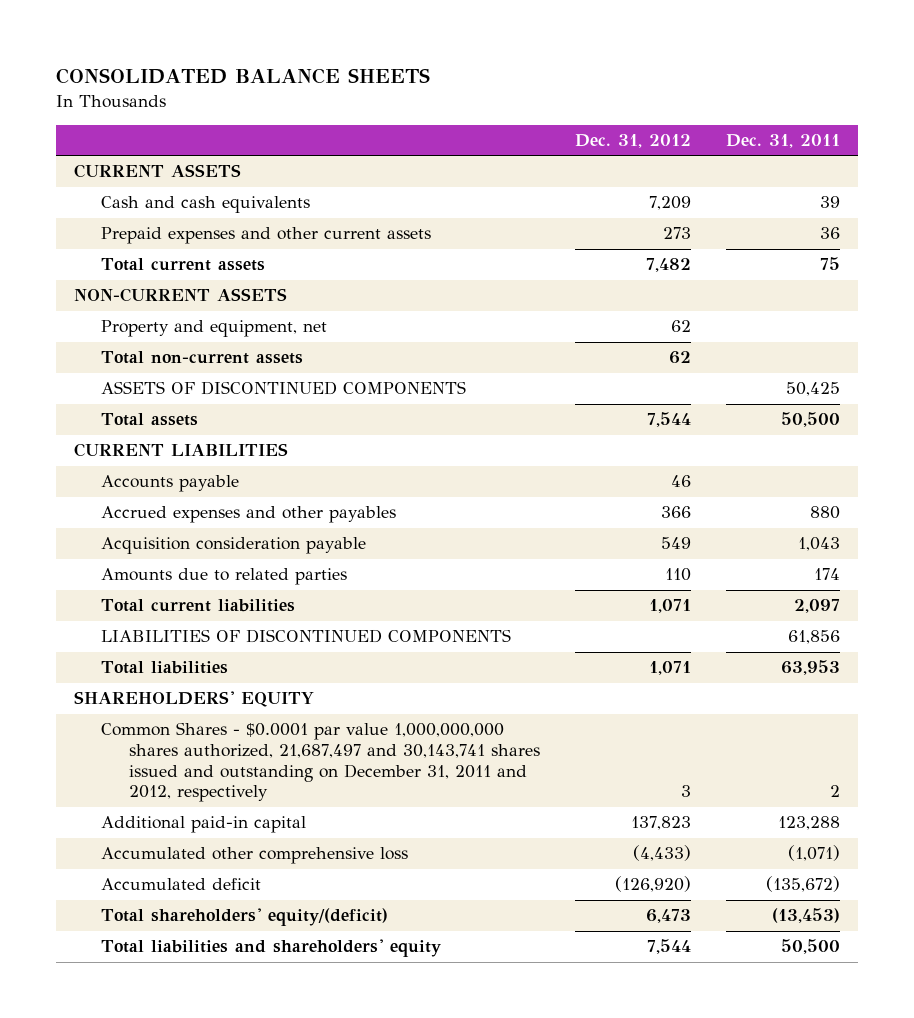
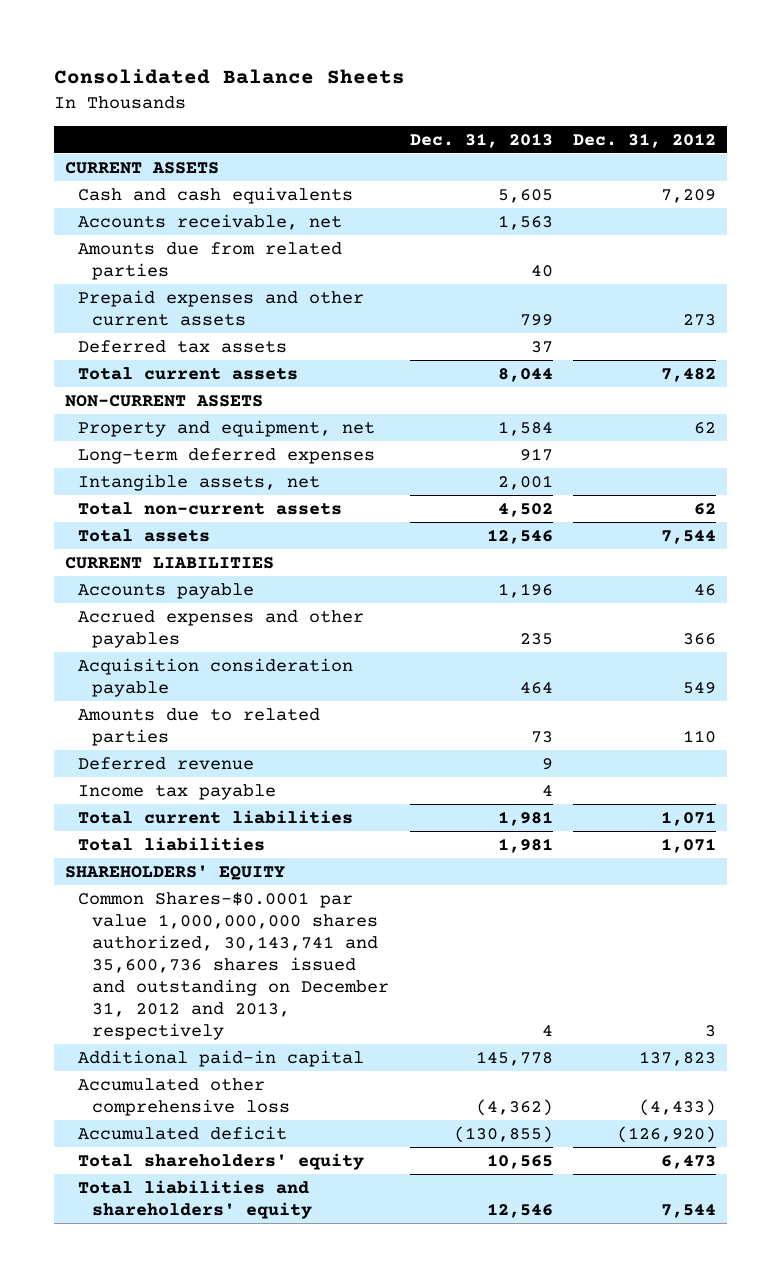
- CONSOLIDATED BALANCE SHEETS
+ Consolidated Balance Sheets
- | Dec. 31, 2012 | Dec. 31, 2011
+ | Dec. 31, 2013 | Dec. 31, 2012
+ Accounts receivable, net | 1,563 |
+ Amounts due from related parties | 40 |
+ Deferred tax assets | 37 |
+ Long-term deferred expenses | 917 |
+ Intangible assets, net | 2,001 |
- ASSETS OF DISCONTINUED COMPONENTS | | 50,425
+ Deferred revenue | 9 |
+ Income tax payable | 4 |
- LIABILITIES OF DISCONTINUED COMPONENTS | | 61,856
- Common Shares - $0.0001 par value 1,000,000,000 shares authorized, 21,687,497 and 30,143,741 shares issued and outstanding on December 31, 2011 and 2012, respectively | 3 | 2
+ Common Shares-$0.0001 par value 1,000,000,000 shares authorized, 30,143,741 and 35,600,736 shares issued and outstanding on December 31, 2012 and 2013, respectively | 4 | 3
- Total shareholders' equity/(deficit) | 6,473 | (13,453)
+ Total shareholders' equity | 10,565 | 6,473

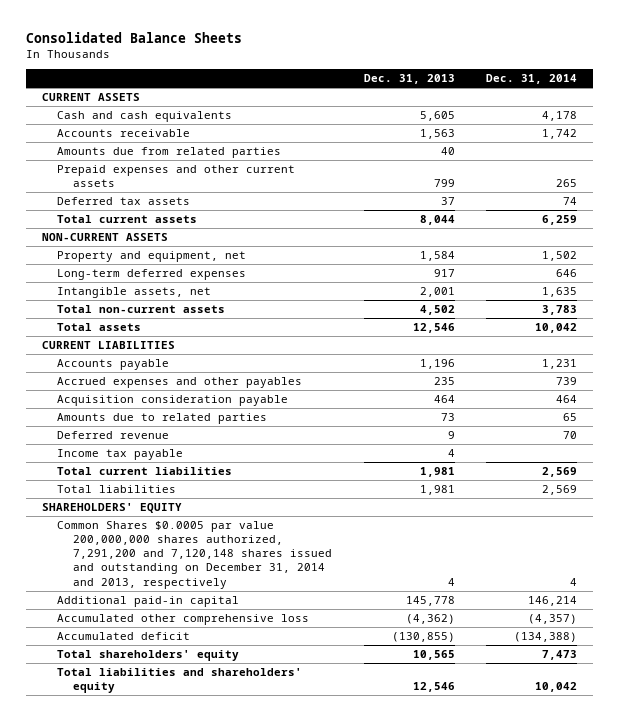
- | Dec. 31, 2013 | Dec. 31, 2012
+ | Dec. 31, 2013 | Dec. 31, 2014
- Accounts receivable, net | 1,563 |
+ Accounts receivable | 1,563 | 1,742
- Common Shares-$0.0001 par value 1,000,000,000 shares authorized, 30,143,741 and 35,600,736 shares issued and outstanding on December 31, 2012 and 2013, respectively | 4 | 3
+ Common Shares $0.0005 par value 200,000,000 shares authorized, 7,291,200 and 7,120,148 shares issued and outstanding on December 31, 2014 and 2013, respectively | 4 | 4

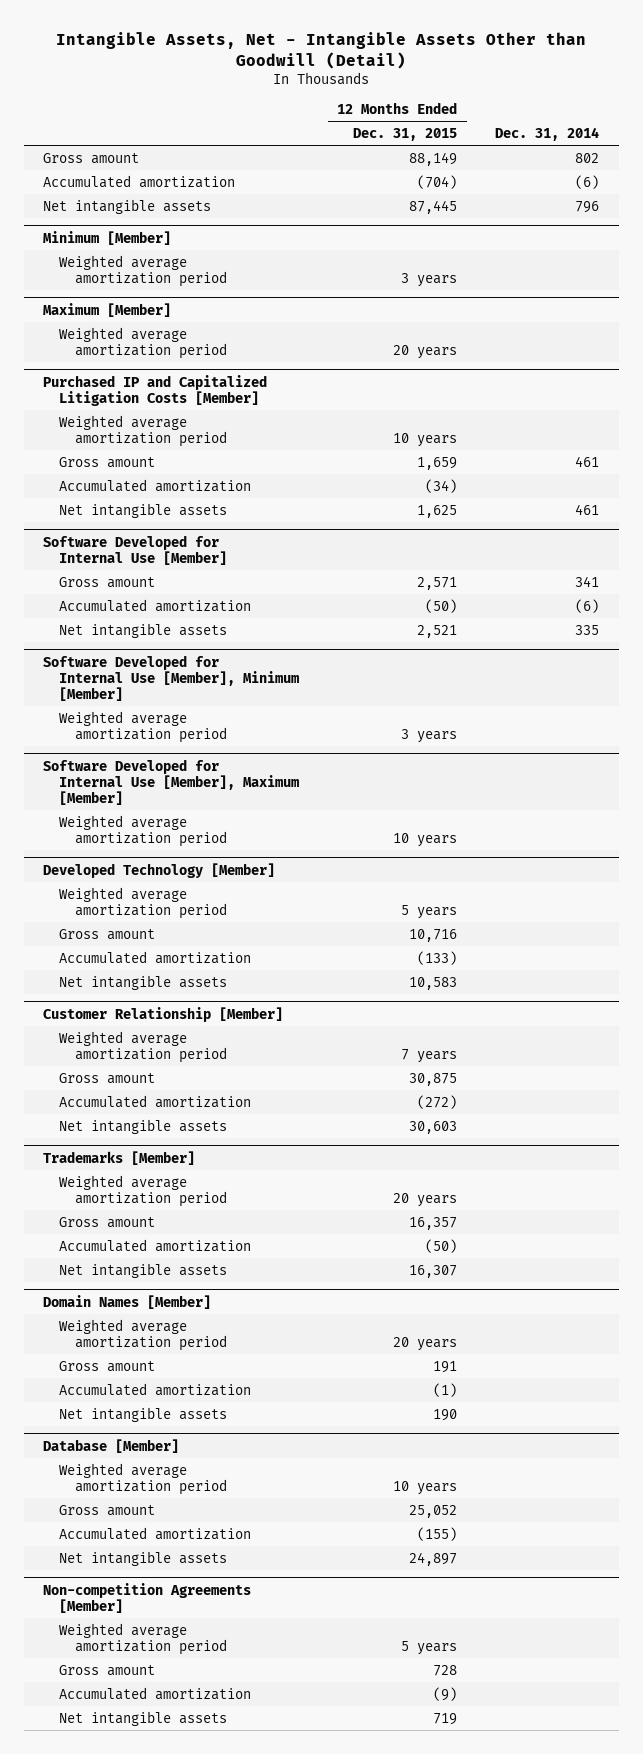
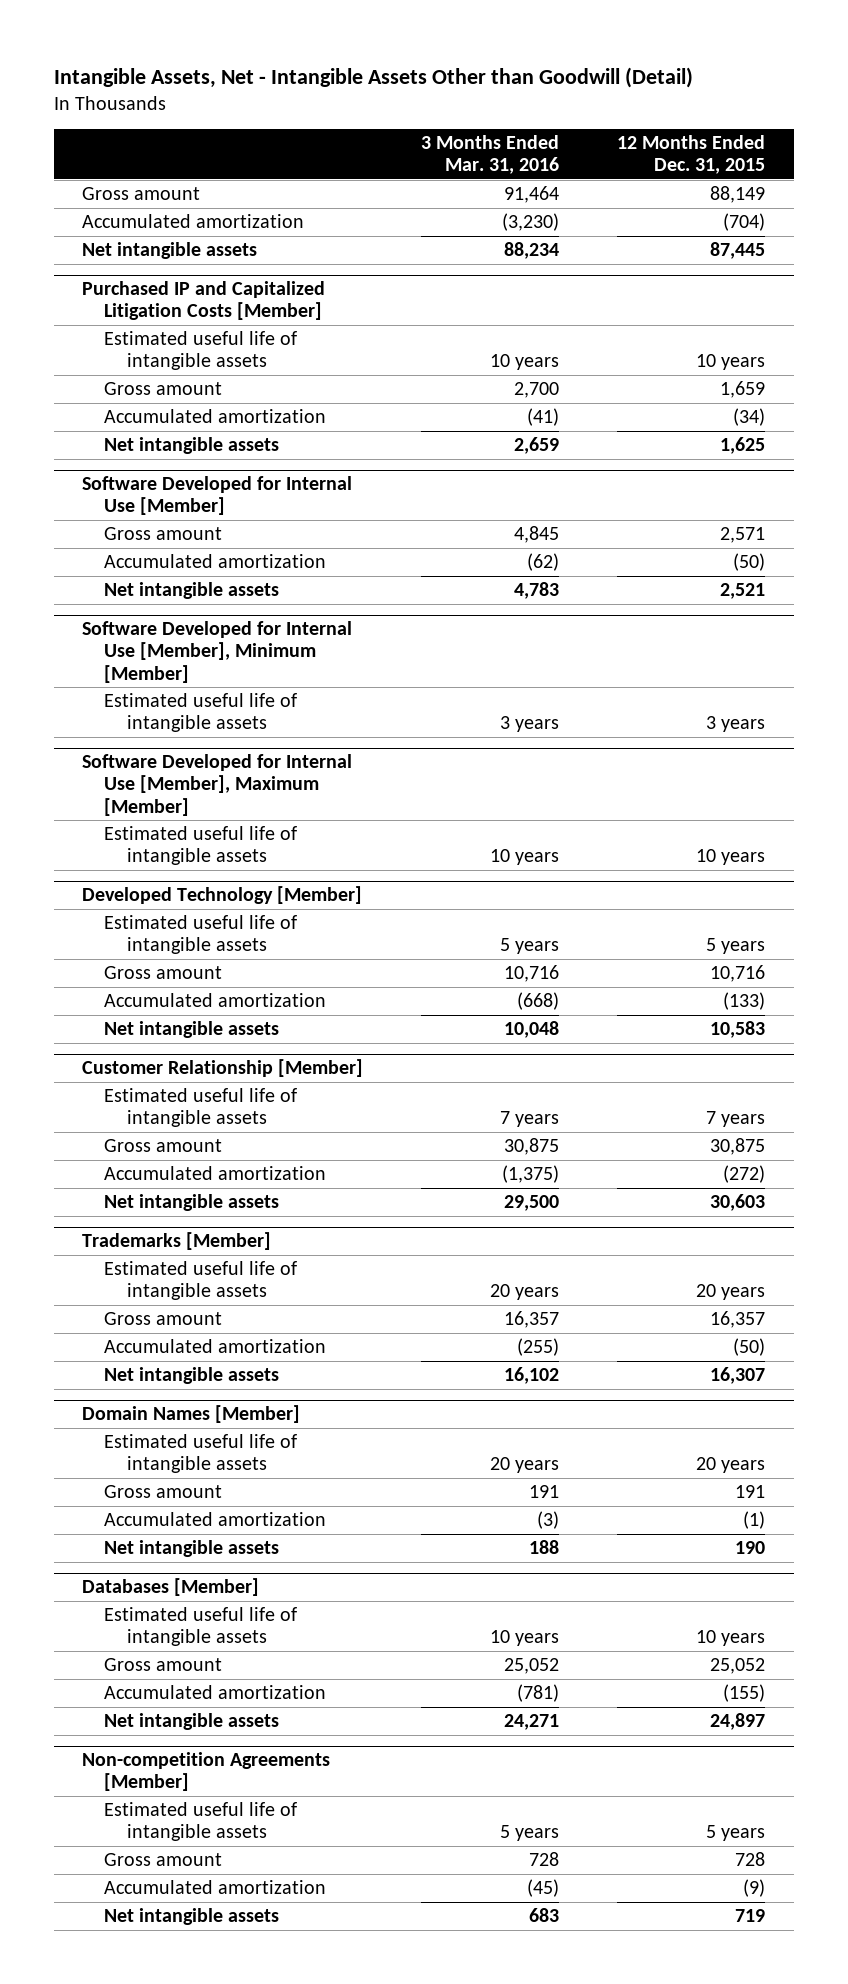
- | 12 Months Ended Dec. 31, 2015 | Dec. 31, 2014
+ | 3 Months Ended Mar. 31, 2016 | 12 Months Ended Dec. 31, 2015
- Minimum [Member]
- Weighted average amortization period | 3 years |
- Maximum [Member]
- Weighted average amortization period | 20 years |
@ Purchased IP and Capitalized Litigation Costs [Member]
- Weighted average amortization period | 10 years |
+ Estimated useful life of intangible assets | 10 years | 10 years
@ Software Developed for Internal Use [Member], Minimum [Member]
- Weighted average amortization period | 3 years |
+ Estimated useful life of intangible assets | 3 years | 3 years
@ Software Developed for Internal Use [Member], Maximum [Member]
- Weighted average amortization period | 10 years |
+ Estimated useful life of intangible assets | 10 years | 10 years
@ Developed Technology [Member]
- Weighted average amortization period | 5 years |
+ Estimated useful life of intangible assets | 5 years | 5 years
@ Customer Relationship [Member]
- Weighted average amortization period | 7 years |
+ Estimated useful life of intangible assets | 7 years | 7 years
@ Trademarks [Member]
- Weighted average amortization period | 20 years |
+ Estimated useful life of intangible assets | 20 years | 20 years
@ Domain Names [Member]
- Weighted average amortization period | 20 years |
+ Estimated useful life of intangible assets | 20 years | 20 years
- Database [Member]
- Weighted average amortization period | 10 years |
+ Databases [Member]
+ Estimated useful life of intangible assets | 10 years | 10 years
@ Non-competition Agreements [Member]
- Weighted average amortization period | 5 years |
+ Estimated useful life of intangible assets | 5 years | 5 years

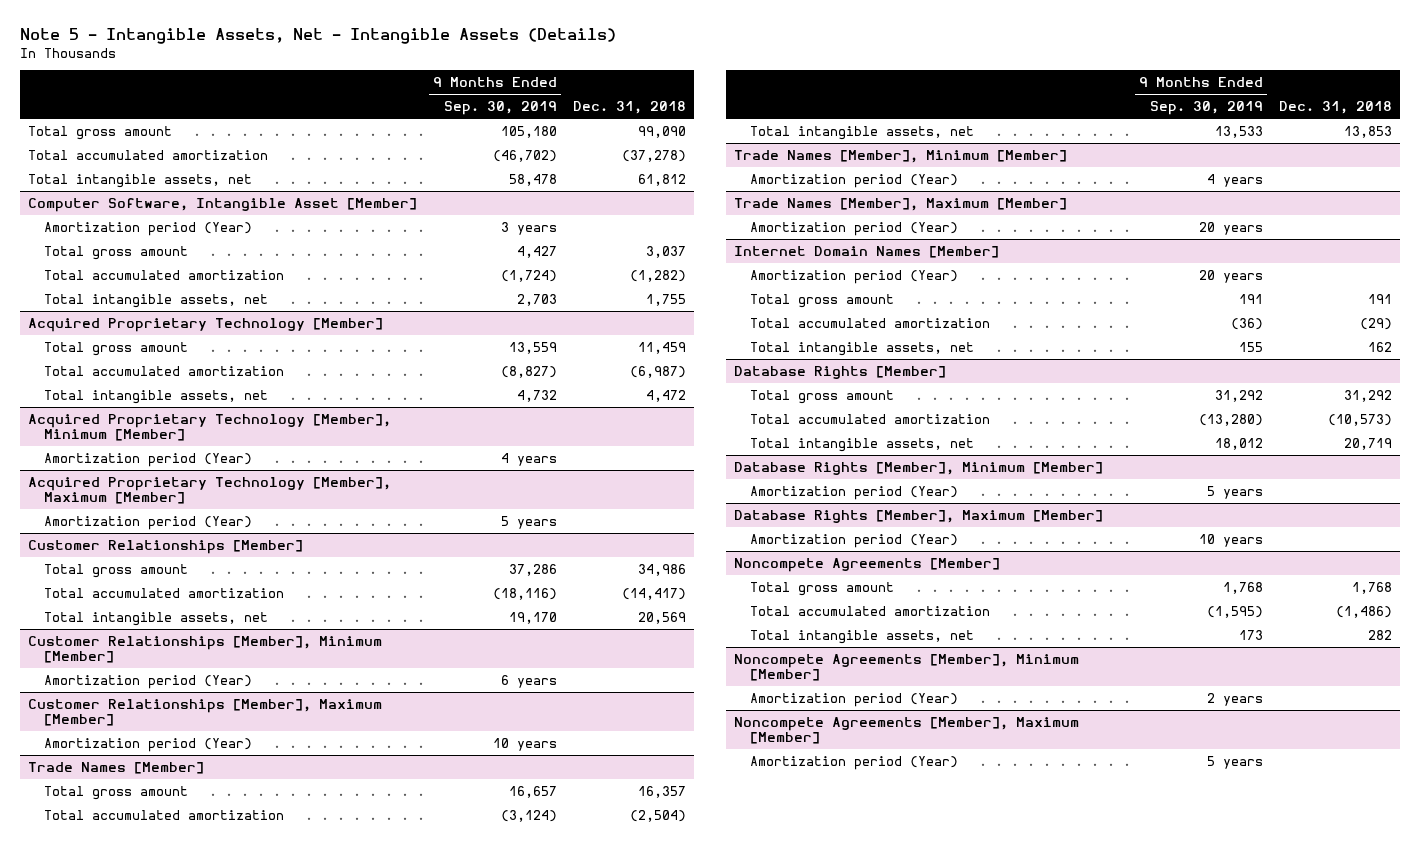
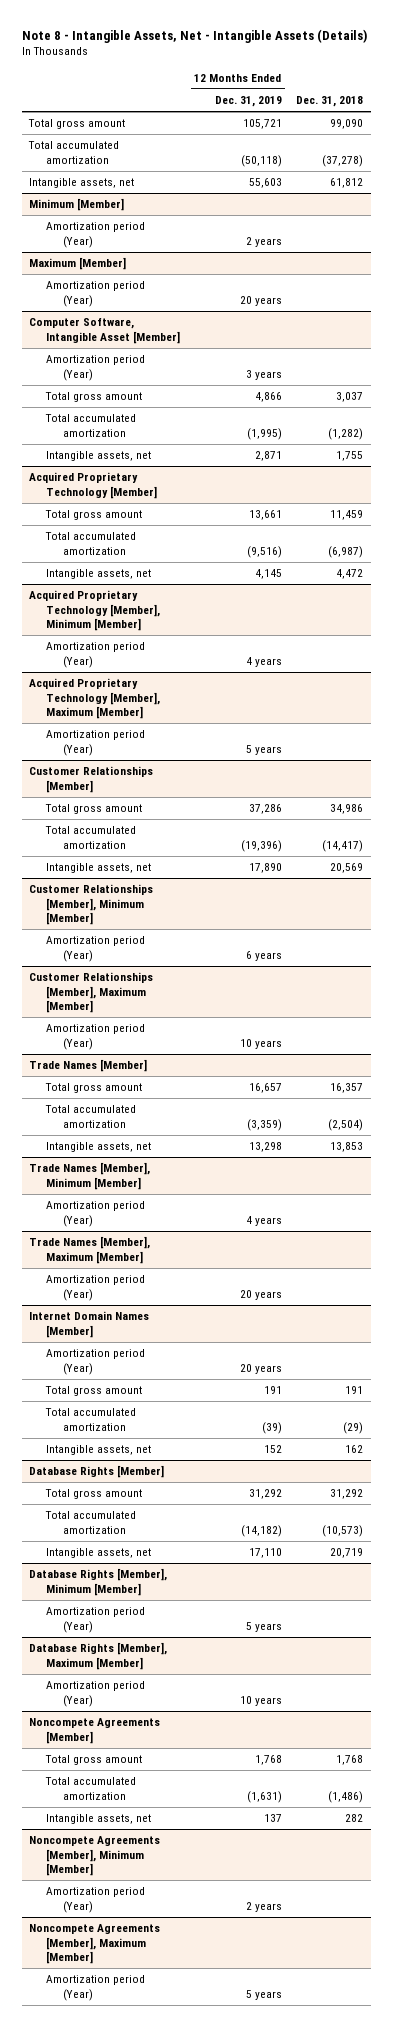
- Note 5 - Intangible Assets, Net - Intangible Assets (Details)
+ Note 8 - Intangible Assets, Net - Intangible Assets (Details)
- | 9 Months Ended Sep. 30, 2019 | Dec. 31, 2018
+ | 12 Months Ended Dec. 31, 2019 | Dec. 31, 2018
- Total intangible assets, net | 58,478 | 61,812
+ Intangible assets, net | 55,603 | 61,812
+ Minimum [Member]
+ Amortization period (Year) | 2 years |
+ Maximum [Member]
+ Amortization period (Year) | 20 years |
@ Computer Software, Intangible Asset [Member]
- Total intangible assets, net | 2,703 | 1,755
+ Intangible assets, net | 2,871 | 1,755
@ Acquired Proprietary Technology [Member]
- Total intangible assets, net | 4,732 | 4,472
+ Intangible assets, net | 4,145 | 4,472
@ Customer Relationships [Member]
- Total intangible assets, net | 19,170 | 20,569
+ Intangible assets, net | 17,890 | 20,569
@ Trade Names [Member]
- Total intangible assets, net | 13,533 | 13,853
+ Intangible assets, net | 13,298 | 13,853
@ Internet Domain Names [Member]
- Total intangible assets, net | 155 | 162
+ Intangible assets, net | 152 | 162
@ Database Rights [Member]
- Total intangible assets, net | 18,012 | 20,719
+ Intangible assets, net | 17,110 | 20,719
@ Noncompete Agreements [Member]
- Total intangible assets, net | 173 | 282
+ Intangible assets, net | 137 | 282

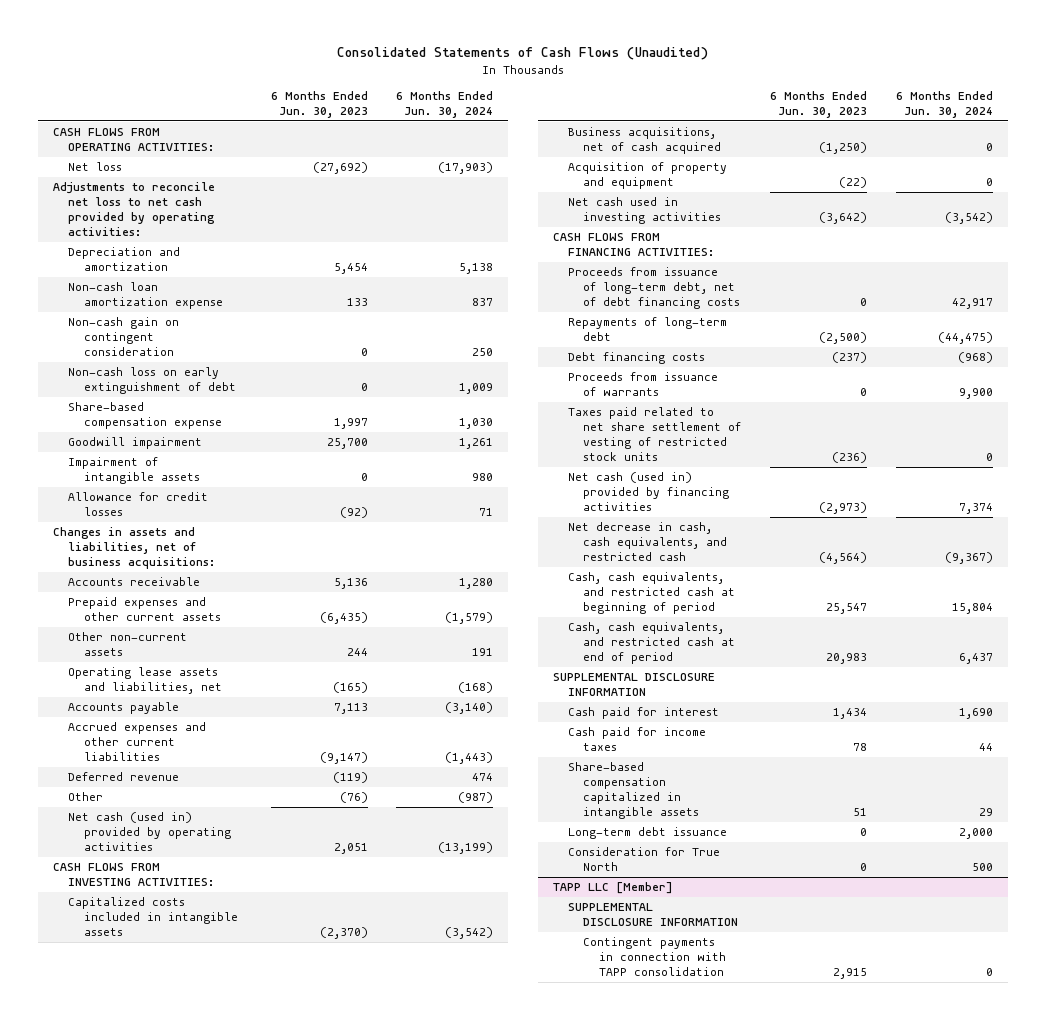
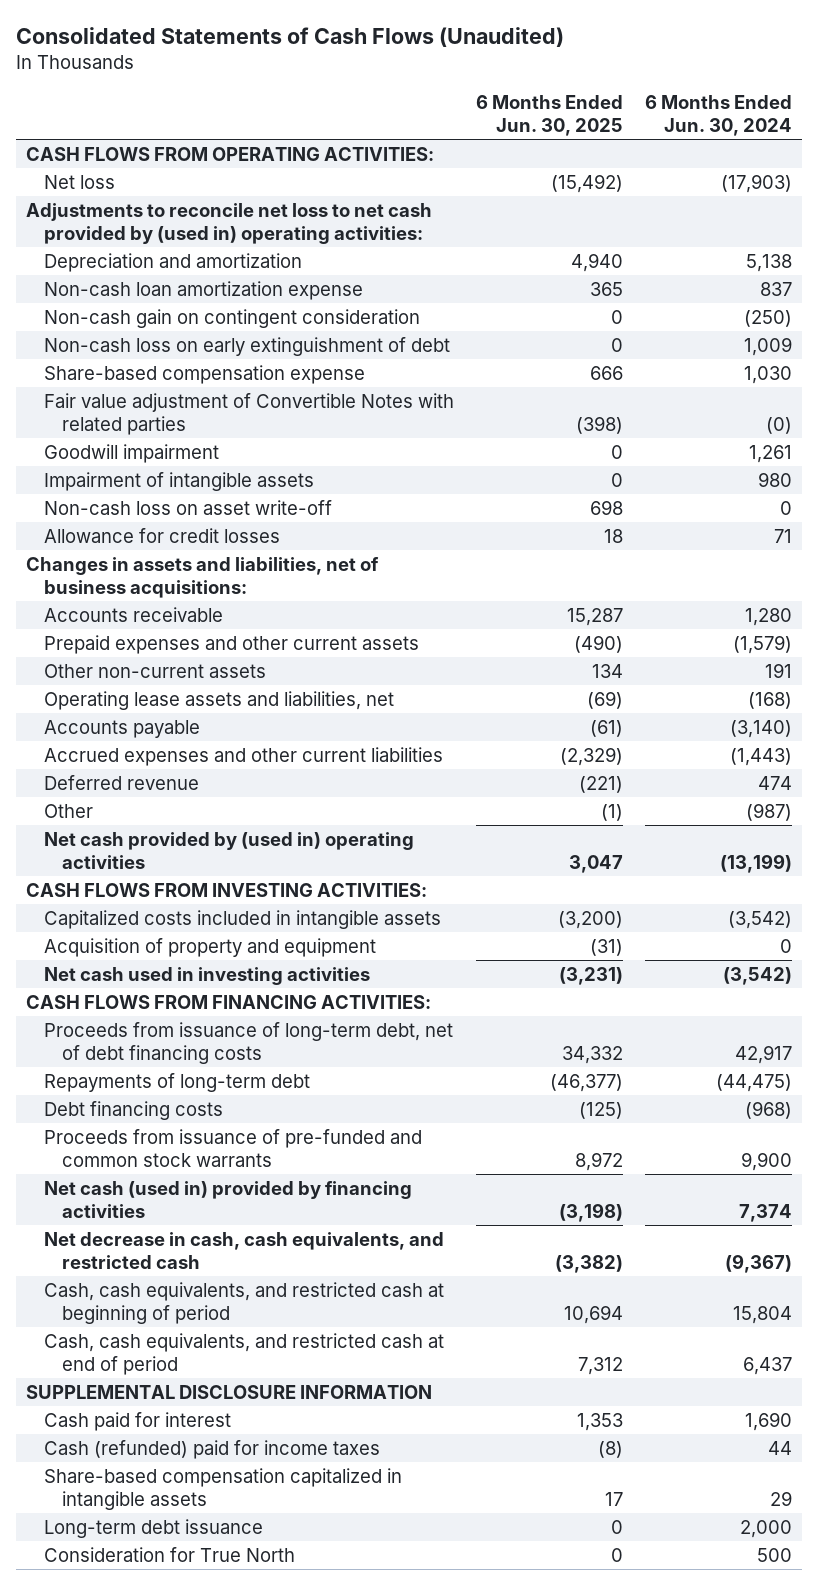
- | 6 Months Ended Jun. 30, 2023 | 6 Months Ended Jun. 30, 2024
+ | 6 Months Ended Jun. 30, 2025 | 6 Months Ended Jun. 30, 2024
- Adjustments to reconcile net loss to net cash provided by operating activities:
+ Adjustments to reconcile net loss to net cash provided by (used in) operating activities:
- Non-cash gain on contingent consideration | 0 | 250
+ Non-cash gain on contingent consideration | 0 | (250)
+ Fair value adjustment of Convertible Notes with related parties | (398) | (0)
+ Non-cash loss on asset write-off | 698 | 0
- Net cash (used in) provided by operating activities | 2,051 | (13,199)
+ Net cash provided by (used in) operating activities | 3,047 | (13,199)
- Business acquisitions, net of cash acquired | (1,250) | 0
- Proceeds from issuance of warrants | 0 | 9,900
- Taxes paid related to net share settlement of vesting of restricted stock units | (236) | 0
+ Proceeds from issuance of pre-funded and common stock warrants | 8,972 | 9,900
- Cash paid for income taxes | 78 | 44
+ Cash (refunded) paid for income taxes | (8) | 44
- TAPP LLC [Member]
- SUPPLEMENTAL DISCLOSURE INFORMATION
- Contingent payments in connection with TAPP consolidation | 2,915 | 0

